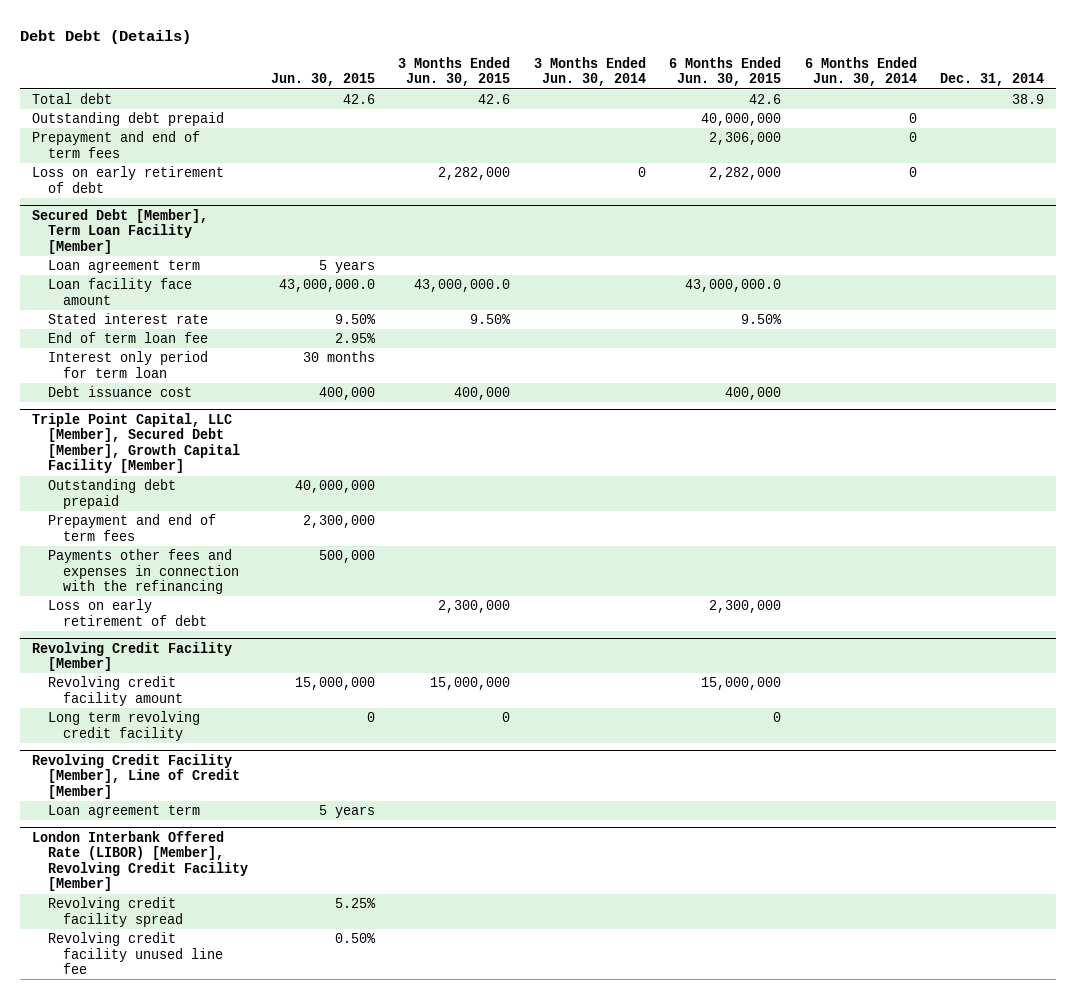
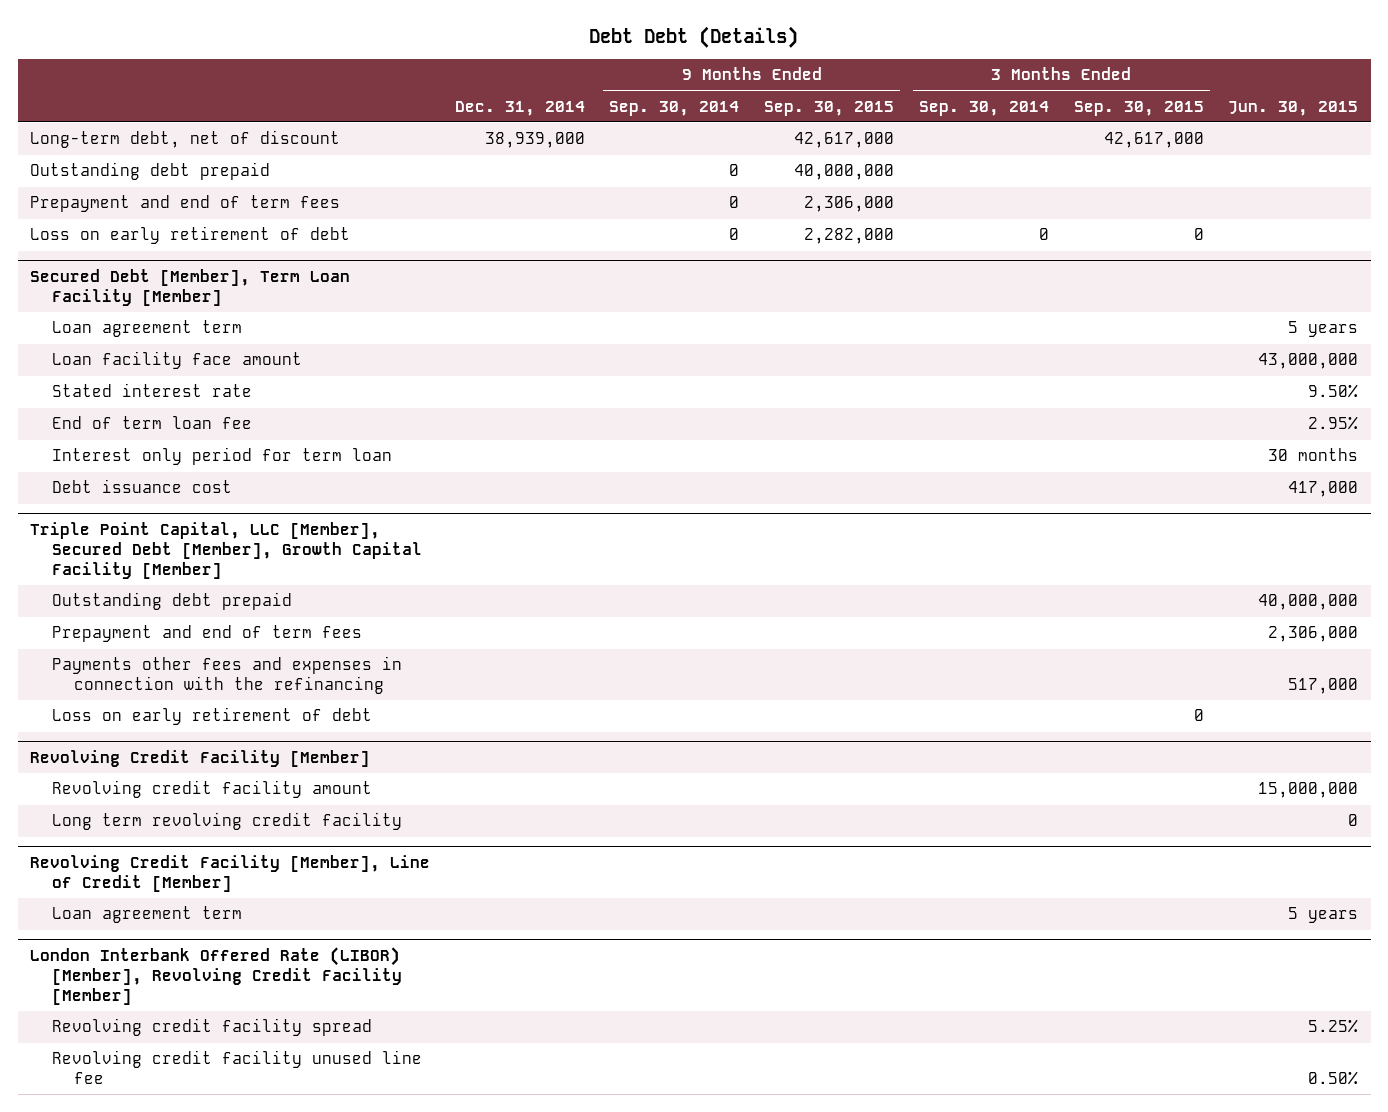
- | Jun. 30, 2015 | 3 Months Ended Jun. 30, 2015 | 3 Months Ended Jun. 30, 2014 | 6 Months Ended Jun. 30, 2015 | 6 Months Ended Jun. 30, 2014 | Dec. 31, 2014
+ | Dec. 31, 2014 | 9 Months Ended Sep. 30, 2014 | 9 Months Ended Sep. 30, 2015 | 3 Months Ended Sep. 30, 2014 | 3 Months Ended Sep. 30, 2015 | Jun. 30, 2015
- Total debt | 42.6 | 42.6 | | 42.6 | | 38.9
+ Long-term debt, net of discount | 38,939,000 | | 42,617,000 | | 42,617,000 |
@ Secured Debt [Member], Term Loan Facility [Member]
- Loan facility face amount | 43,000,000.0 | 43,000,000.0 | | 43,000,000.0 | |
+ Loan facility face amount | | | | | | 43,000,000
- Debt issuance cost | 400,000 | 400,000 | | 400,000 | |
+ Debt issuance cost | | | | | | 417,000
@ Triple Point Capital, LLC [Member], Secured Debt [Member], Growth Capital Facility [Member]
- Prepayment and end of term fees | 2,300,000 | | | | |
- Payments other fees and expenses in connection with the refinancing | 500,000 | | | | |
+ Prepayment and end of term fees | | | | | | 2,306,000
+ Payments other fees and expenses in connection with the refinancing | | | | | | 517,000

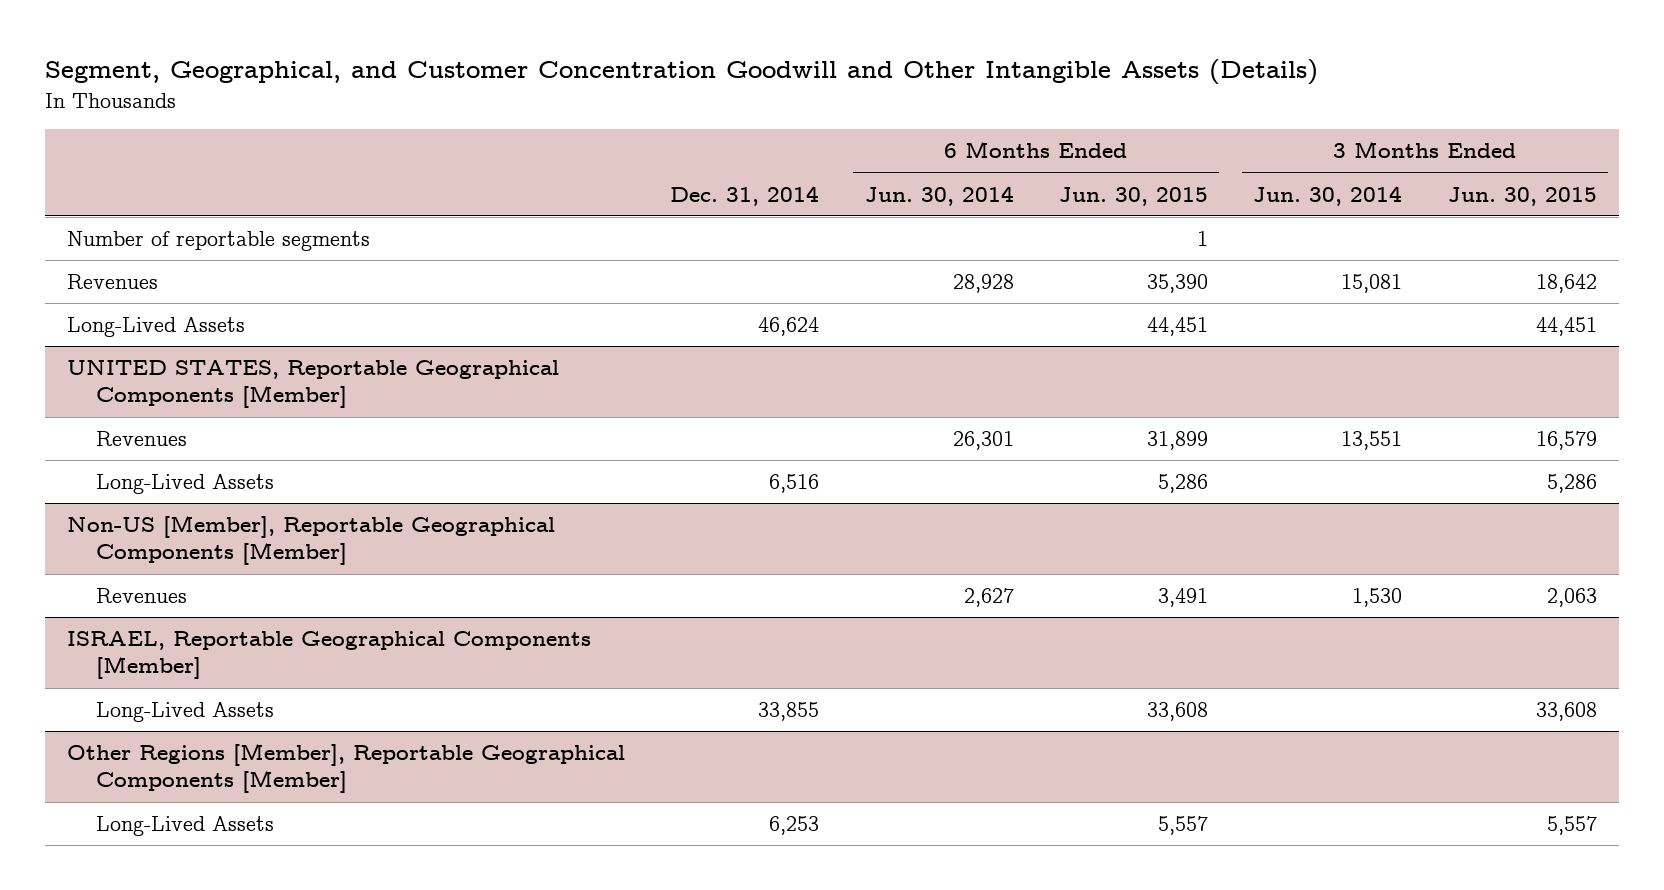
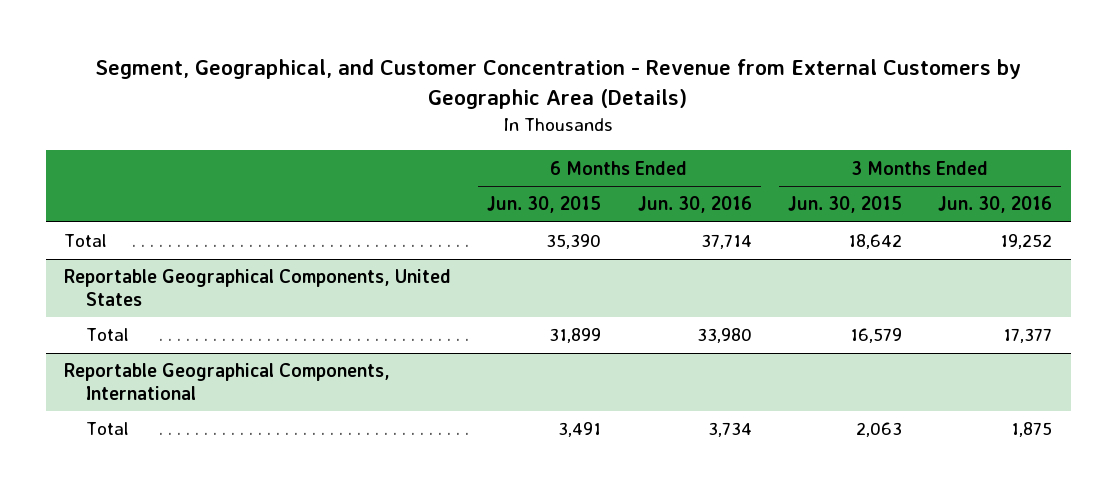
- Segment, Geographical, and Customer Concentration Goodwill and Other Intangible Assets (Details)
+ Segment, Geographical, and Customer Concentration - Revenue from External Customers by Geographic Area (Details)
- | Dec. 31, 2014 | 6 Months Ended Jun. 30, 2014 | 6 Months Ended Jun. 30, 2015 | 3 Months Ended Jun. 30, 2014 | 3 Months Ended Jun. 30, 2015
+ | 6 Months Ended Jun. 30, 2015 | 6 Months Ended Jun. 30, 2016 | 3 Months Ended Jun. 30, 2015 | 3 Months Ended Jun. 30, 2016
- Number of reportable segments | | | 1 | |
- Revenues | | 28,928 | 35,390 | 15,081 | 18,642
- Long-Lived Assets | 46,624 | | 44,451 | | 44,451
- UNITED STATES, Reportable Geographical Components [Member]
- Revenues | | 26,301 | 31,899 | 13,551 | 16,579
- Long-Lived Assets | 6,516 | | 5,286 | | 5,286
- Non-US [Member], Reportable Geographical Components [Member]
- Revenues | | 2,627 | 3,491 | 1,530 | 2,063
- ISRAEL, Reportable Geographical Components [Member]
- Long-Lived Assets | 33,855 | | 33,608 | | 33,608
- Other Regions [Member], Reportable Geographical Components [Member]
- Long-Lived Assets | 6,253 | | 5,557 | | 5,557
+ Total | 35,390 | 37,714 | 18,642 | 19,252
+ Reportable Geographical Components, United States
+ Total | 31,899 | 33,980 | 16,579 | 17,377
+ Reportable Geographical Components, International
+ Total | 3,491 | 3,734 | 2,063 | 1,875

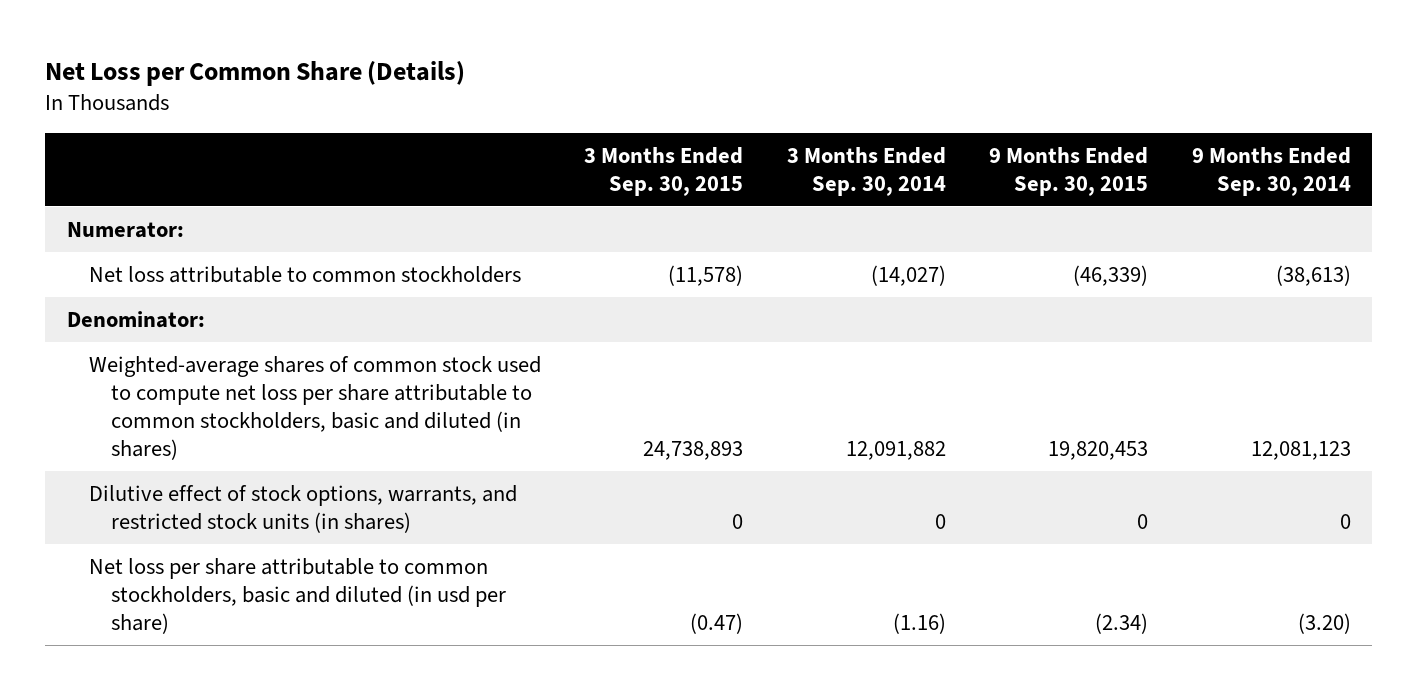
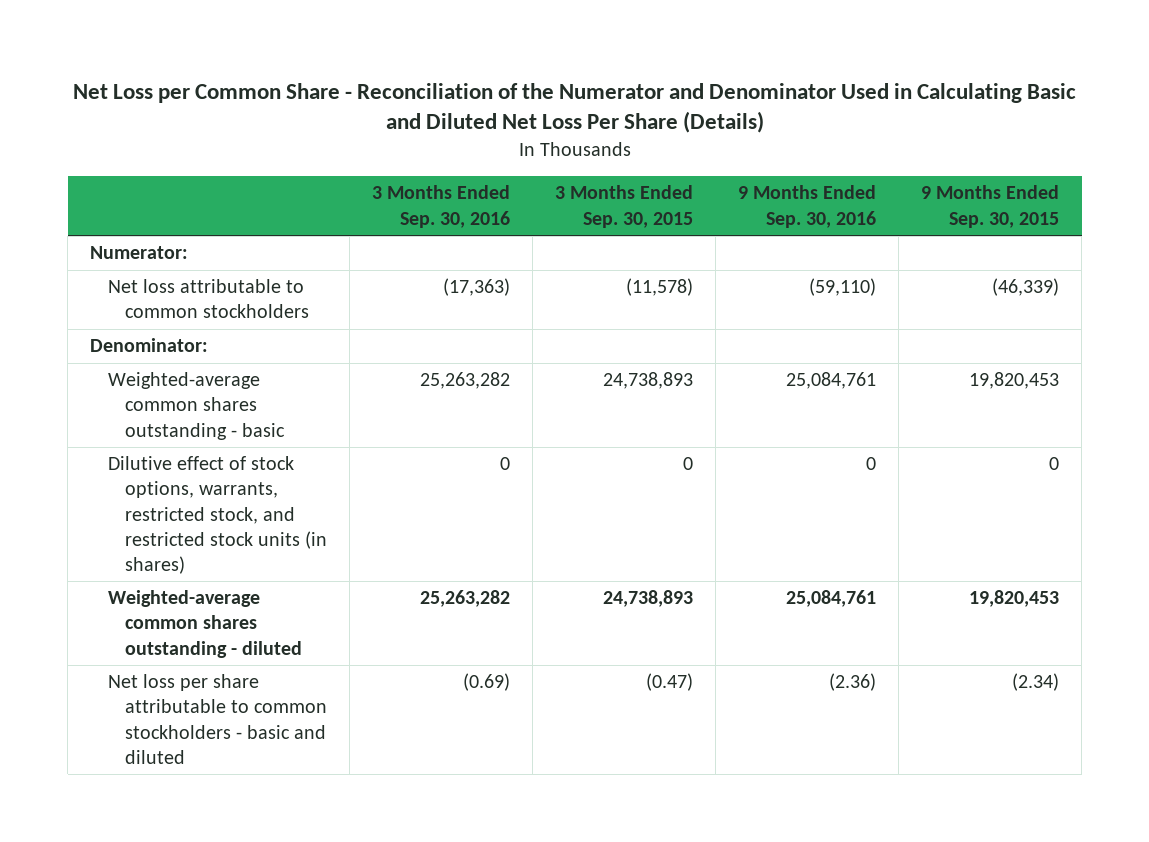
- Net Loss per Common Share (Details)
+ Net Loss per Common Share - Reconciliation of the Numerator and Denominator Used in Calculating Basic and Diluted Net Loss Per Share (Details)
- | 3 Months Ended Sep. 30, 2015 | 3 Months Ended Sep. 30, 2014 | 9 Months Ended Sep. 30, 2015 | 9 Months Ended Sep. 30, 2014
+ | 3 Months Ended Sep. 30, 2016 | 3 Months Ended Sep. 30, 2015 | 9 Months Ended Sep. 30, 2016 | 9 Months Ended Sep. 30, 2015
- Weighted-average shares of common stock used to compute net loss per share attributable to common stockholders, basic and diluted (in shares) | 24,738,893 | 12,091,882 | 19,820,453 | 12,081,123
- Dilutive effect of stock options, warrants, and restricted stock units (in shares) | 0 | 0 | 0 | 0
- Net loss per share attributable to common stockholders, basic and diluted (in usd per share) | (0.47) | (1.16) | (2.34) | (3.20)
+ Weighted-average common shares outstanding - basic | 25,263,282 | 24,738,893 | 25,084,761 | 19,820,453
+ Dilutive effect of stock options, warrants, restricted stock, and restricted stock units (in shares) | 0 | 0 | 0 | 0
+ Weighted-average common shares outstanding - diluted | 25,263,282 | 24,738,893 | 25,084,761 | 19,820,453
+ Net loss per share attributable to common stockholders - basic and diluted | (0.69) | (0.47) | (2.36) | (2.34)

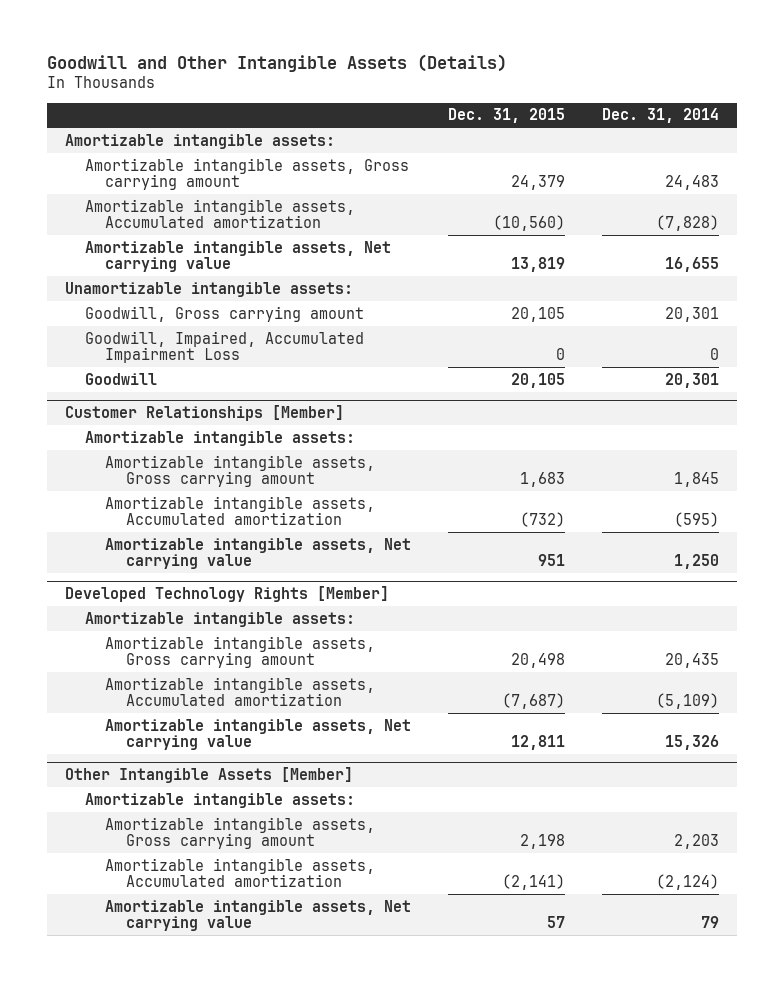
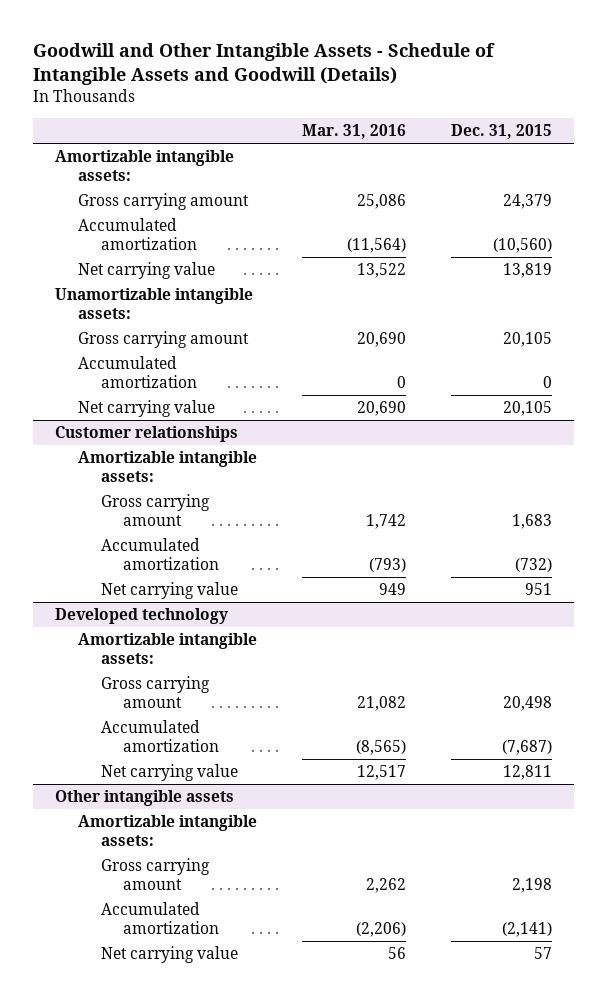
- Goodwill and Other Intangible Assets (Details)
+ Goodwill and Other Intangible Assets - Schedule of Intangible Assets and Goodwill (Details)
- | Dec. 31, 2015 | Dec. 31, 2014
+ | Mar. 31, 2016 | Dec. 31, 2015
- Amortizable intangible assets, Gross carrying amount | 24,379 | 24,483
- Amortizable intangible assets, Accumulated amortization | (10,560) | (7,828)
- Amortizable intangible assets, Net carrying value | 13,819 | 16,655
+ Gross carrying amount | 25,086 | 24,379
+ Accumulated amortization | (11,564) | (10,560)
+ Net carrying value | 13,522 | 13,819
- Goodwill, Gross carrying amount | 20,105 | 20,301
- Goodwill, Impaired, Accumulated Impairment Loss | 0 | 0
- Goodwill | 20,105 | 20,301
- Customer Relationships [Member]
+ Gross carrying amount | 20,690 | 20,105
+ Accumulated amortization | 0 | 0
+ Net carrying value | 20,690 | 20,105
+ Customer relationships
- Amortizable intangible assets, Gross carrying amount | 1,683 | 1,845
- Amortizable intangible assets, Accumulated amortization | (732) | (595)
- Amortizable intangible assets, Net carrying value | 951 | 1,250
- Developed Technology Rights [Member]
+ Gross carrying amount | 1,742 | 1,683
+ Accumulated amortization | (793) | (732)
+ Net carrying value | 949 | 951
+ Developed technology
- Amortizable intangible assets, Gross carrying amount | 20,498 | 20,435
- Amortizable intangible assets, Accumulated amortization | (7,687) | (5,109)
- Amortizable intangible assets, Net carrying value | 12,811 | 15,326
- Other Intangible Assets [Member]
+ Gross carrying amount | 21,082 | 20,498
+ Accumulated amortization | (8,565) | (7,687)
+ Net carrying value | 12,517 | 12,811
+ Other intangible assets
- Amortizable intangible assets, Gross carrying amount | 2,198 | 2,203
- Amortizable intangible assets, Accumulated amortization | (2,141) | (2,124)
- Amortizable intangible assets, Net carrying value | 57 | 79
+ Gross carrying amount | 2,262 | 2,198
+ Accumulated amortization | (2,206) | (2,141)
+ Net carrying value | 56 | 57

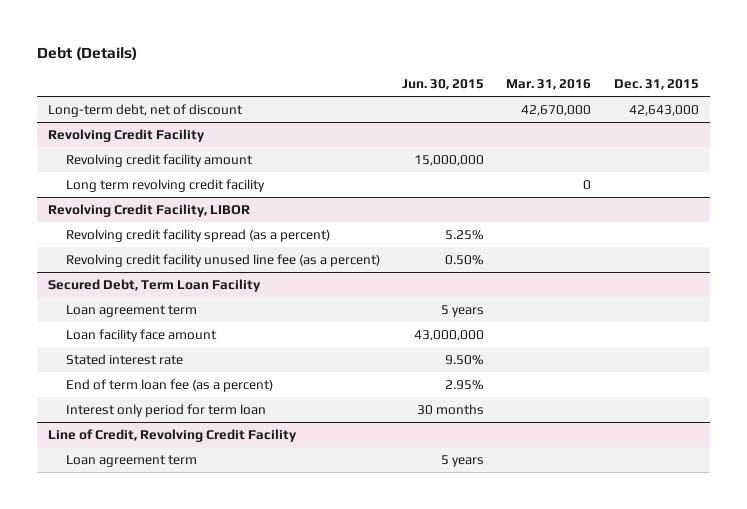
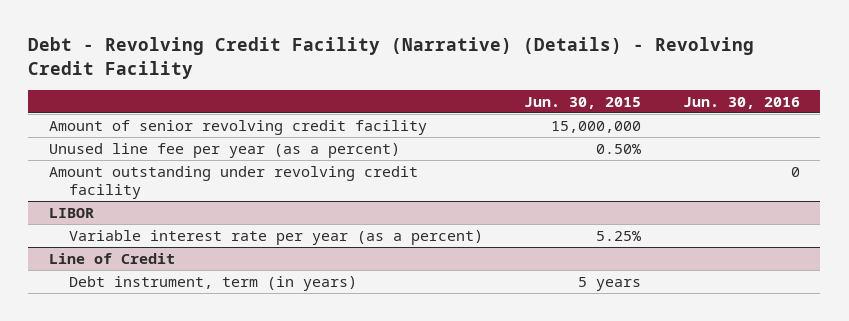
- Debt (Details)
+ Debt - Revolving Credit Facility (Narrative) (Details) - Revolving Credit Facility
- | Jun. 30, 2015 | Mar. 31, 2016 | Dec. 31, 2015
+ | Jun. 30, 2015 | Jun. 30, 2016
- Long-term debt, net of discount | | 42,670,000 | 42,643,000
- Revolving Credit Facility
- Revolving credit facility amount | 15,000,000 | |
- Long term revolving credit facility | | 0 |
- Revolving Credit Facility, LIBOR
- Revolving credit facility spread (as a percent) | 5.25% | |
- Revolving credit facility unused line fee (as a percent) | 0.50% | |
- Secured Debt, Term Loan Facility
- Loan agreement term | 5 years | |
- Loan facility face amount | 43,000,000 | |
- Stated interest rate | 9.50% | |
- End of term loan fee (as a percent) | 2.95% | |
- Interest only period for term loan | 30 months | |
- Line of Credit, Revolving Credit Facility
- Loan agreement term | 5 years | |
+ Amount of senior revolving credit facility | 15,000,000 |
+ Unused line fee per year (as a percent) | 0.50% |
+ Amount outstanding under revolving credit facility | | 0
+ LIBOR
+ Variable interest rate per year (as a percent) | 5.25% |
+ Line of Credit
+ Debt instrument, term (in years) | 5 years |

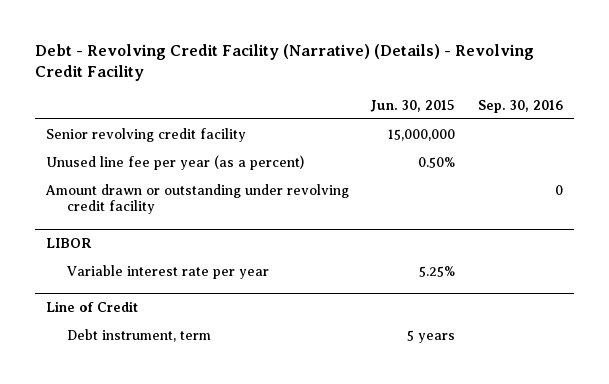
- | Jun. 30, 2015 | Jun. 30, 2016
+ | Jun. 30, 2015 | Sep. 30, 2016
- Amount of senior revolving credit facility | 15,000,000 |
+ Senior revolving credit facility | 15,000,000 |
- Amount outstanding under revolving credit facility | | 0
+ Amount drawn or outstanding under revolving credit facility | | 0
@ LIBOR
- Variable interest rate per year (as a percent) | 5.25% |
+ Variable interest rate per year | 5.25% |
@ Line of Credit
- Debt instrument, term (in years) | 5 years |
+ Debt instrument, term | 5 years |

